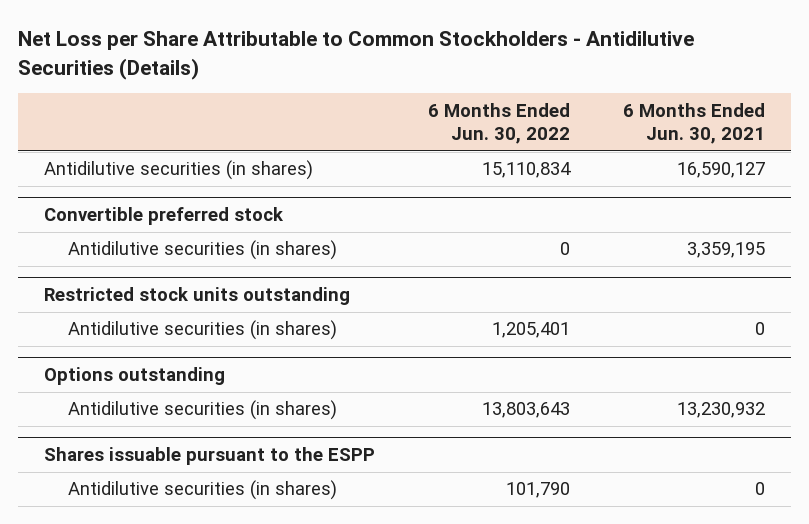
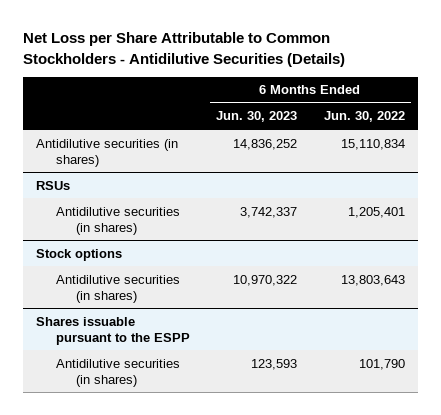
- | 6 Months Ended Jun. 30, 2022 | 6 Months Ended Jun. 30, 2021
+ | 6 Months Ended Jun. 30, 2023 | 6 Months Ended Jun. 30, 2022
- Convertible preferred stock
- Antidilutive securities (in shares) | 0 | 3,359,195
- Restricted stock units outstanding
+ RSUs
- Options outstanding
+ Stock options

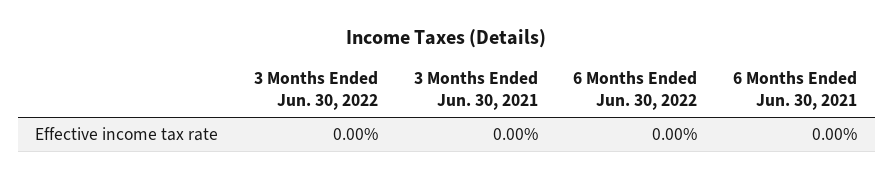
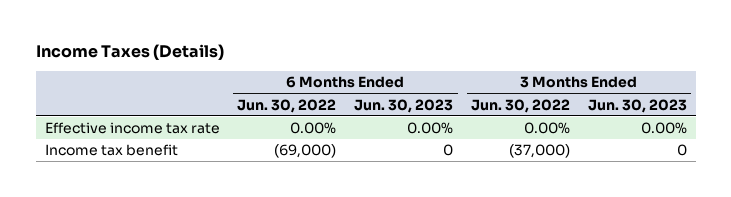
- | 3 Months Ended Jun. 30, 2022 | 3 Months Ended Jun. 30, 2021 | 6 Months Ended Jun. 30, 2022 | 6 Months Ended Jun. 30, 2021
+ | 6 Months Ended Jun. 30, 2022 | 6 Months Ended Jun. 30, 2023 | 3 Months Ended Jun. 30, 2022 | 3 Months Ended Jun. 30, 2023
+ Income tax benefit | (69,000) | 0 | (37,000) | 0

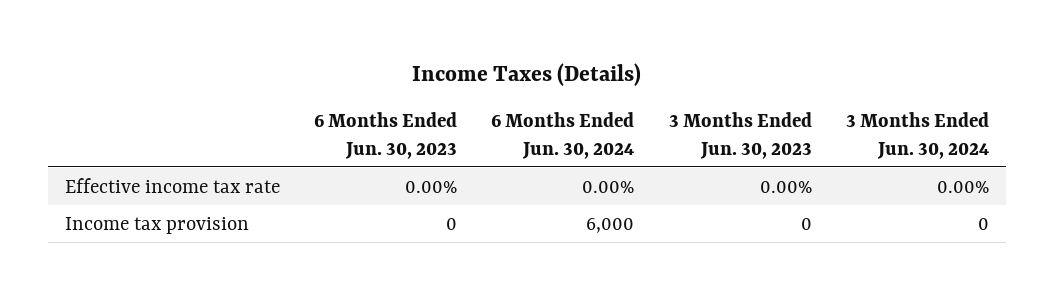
- | 6 Months Ended Jun. 30, 2022 | 6 Months Ended Jun. 30, 2023 | 3 Months Ended Jun. 30, 2022 | 3 Months Ended Jun. 30, 2023
+ | 6 Months Ended Jun. 30, 2023 | 6 Months Ended Jun. 30, 2024 | 3 Months Ended Jun. 30, 2023 | 3 Months Ended Jun. 30, 2024
- Income tax benefit | (69,000) | 0 | (37,000) | 0
+ Income tax provision | 0 | 6,000 | 0 | 0

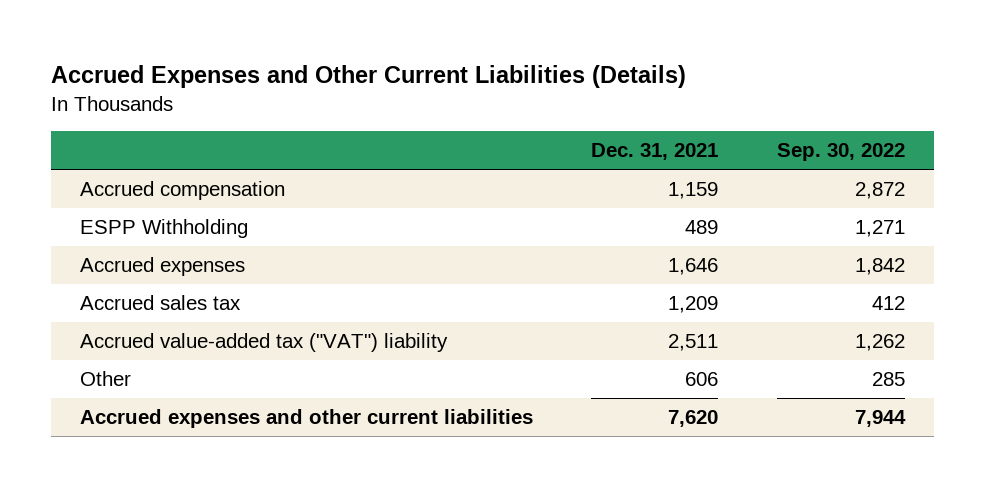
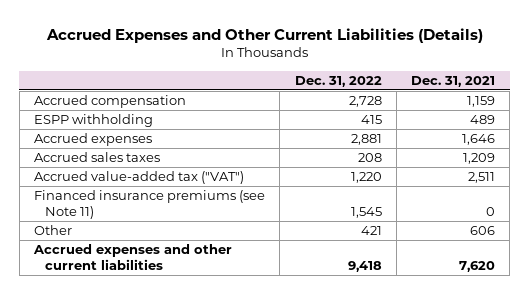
- | Dec. 31, 2021 | Sep. 30, 2022
+ | Dec. 31, 2022 | Dec. 31, 2021
- ESPP Withholding | 489 | 1,271
+ ESPP withholding | 415 | 489
- Accrued sales tax | 1,209 | 412
- Accrued value-added tax ("VAT") liability | 2,511 | 1,262
+ Accrued sales taxes | 208 | 1,209
+ Accrued value-added tax ("VAT") | 1,220 | 2,511
+ Financed insurance premiums (see Note 11) | 1,545 | 0

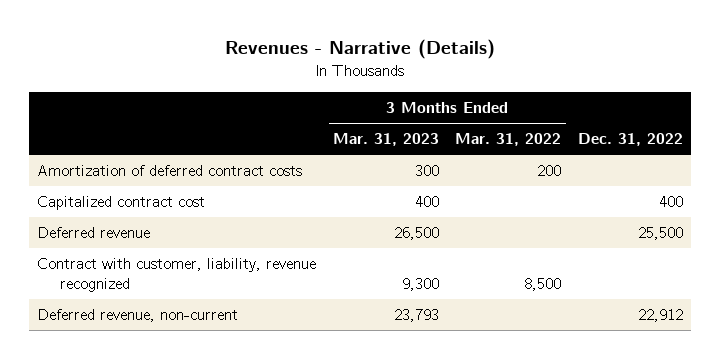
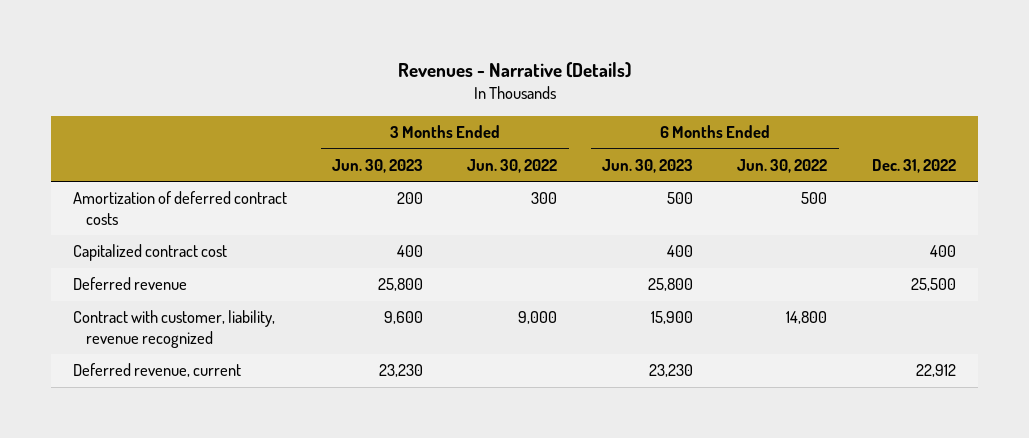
- | 3 Months Ended Mar. 31, 2023 | 3 Months Ended Mar. 31, 2022 | Dec. 31, 2022
+ | 3 Months Ended Jun. 30, 2023 | 3 Months Ended Jun. 30, 2022 | 6 Months Ended Jun. 30, 2023 | 6 Months Ended Jun. 30, 2022 | Dec. 31, 2022
- Deferred revenue, non-current | 23,793 | | 22,912
+ Deferred revenue, current | 23,230 | | 23,230 | | 22,912

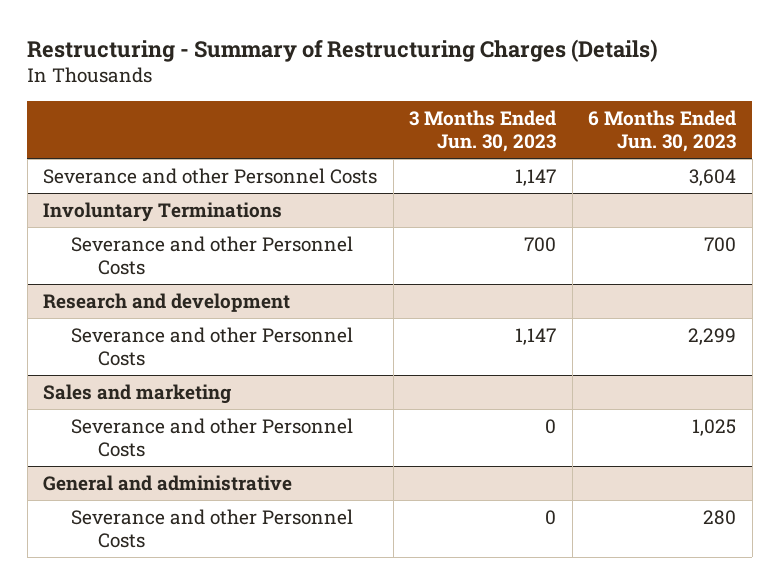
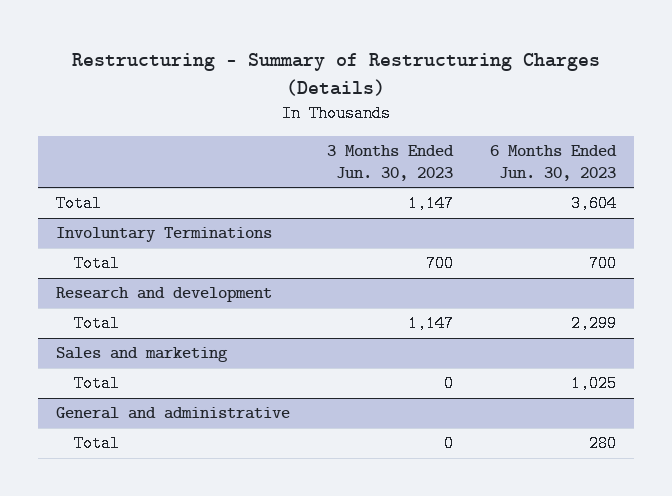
- Severance and other Personnel Costs | 1,147 | 3,604
+ Total | 1,147 | 3,604
@ Involuntary Terminations
- Severance and other Personnel Costs | 700 | 700
+ Total | 700 | 700
@ Research and development
- Severance and other Personnel Costs | 1,147 | 2,299
+ Total | 1,147 | 2,299
@ Sales and marketing
- Severance and other Personnel Costs | 0 | 1,025
+ Total | 0 | 1,025
@ General and administrative
- Severance and other Personnel Costs | 0 | 280
+ Total | 0 | 280

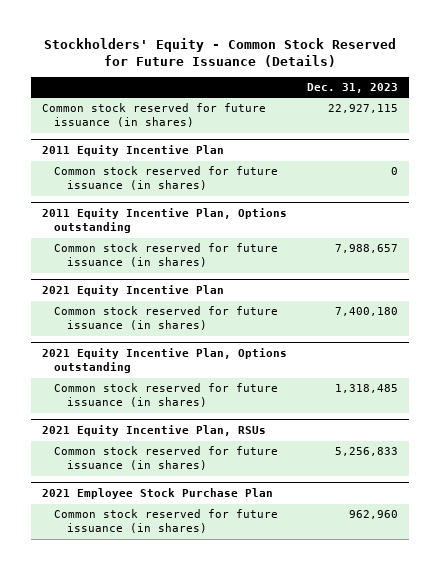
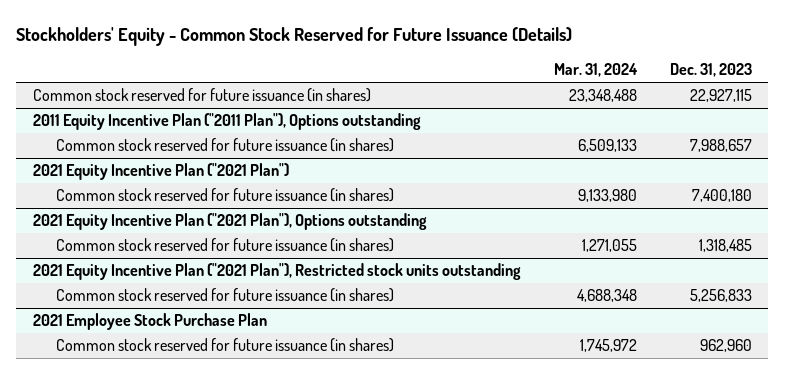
- | Dec. 31, 2023
+ | Mar. 31, 2024 | Dec. 31, 2023
- 2011 Equity Incentive Plan
- Common stock reserved for future issuance (in shares) | 0
- 2011 Equity Incentive Plan, Options outstanding
+ 2011 Equity Incentive Plan ("2011 Plan"), Options outstanding
- 2021 Equity Incentive Plan
+ 2021 Equity Incentive Plan ("2021 Plan")
- 2021 Equity Incentive Plan, Options outstanding
+ 2021 Equity Incentive Plan ("2021 Plan"), Options outstanding
- 2021 Equity Incentive Plan, RSUs
+ 2021 Equity Incentive Plan ("2021 Plan"), Restricted stock units outstanding

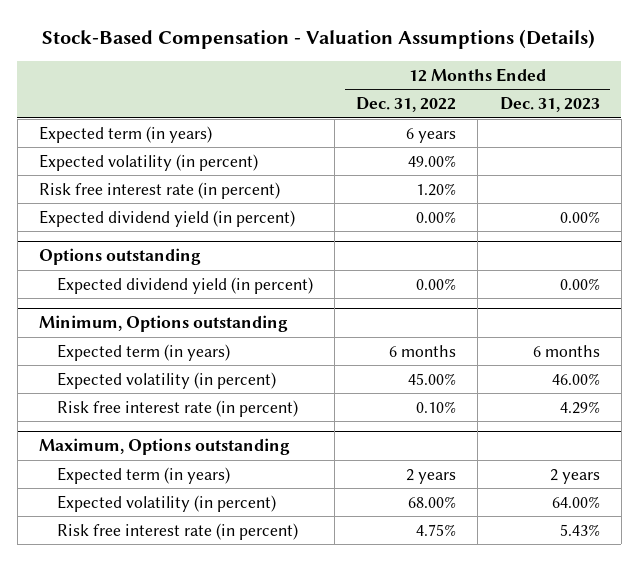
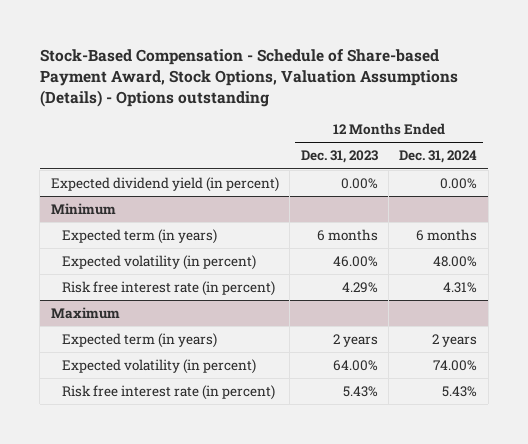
- Stock-Based Compensation - Valuation Assumptions (Details)
+ Stock-Based Compensation - Schedule of Share-based Payment Award, Stock Options, Valuation Assumptions (Details) - Options outstanding
- | 12 Months Ended Dec. 31, 2022 | 12 Months Ended Dec. 31, 2023
+ | 12 Months Ended Dec. 31, 2023 | 12 Months Ended Dec. 31, 2024
- Expected term (in years) | 6 years |
- Expected volatility (in percent) | 49.00% |
- Risk free interest rate (in percent) | 1.20% |
- Options outstanding
- Expected dividend yield (in percent) | 0.00% | 0.00%
- Minimum, Options outstanding
+ Minimum
- Maximum, Options outstanding
+ Maximum

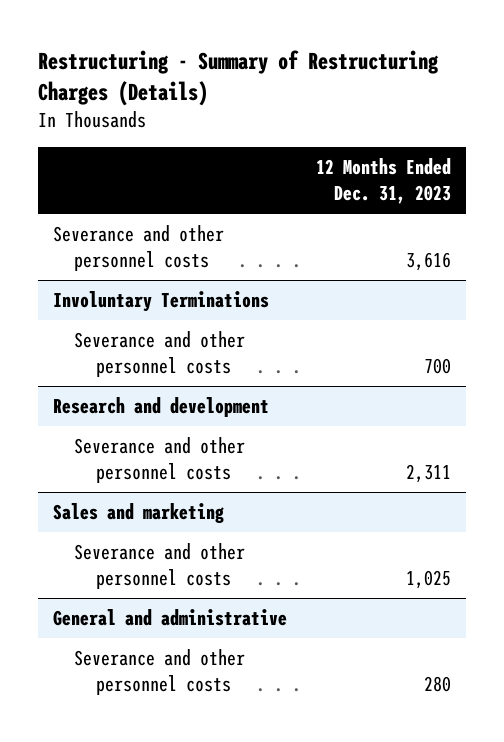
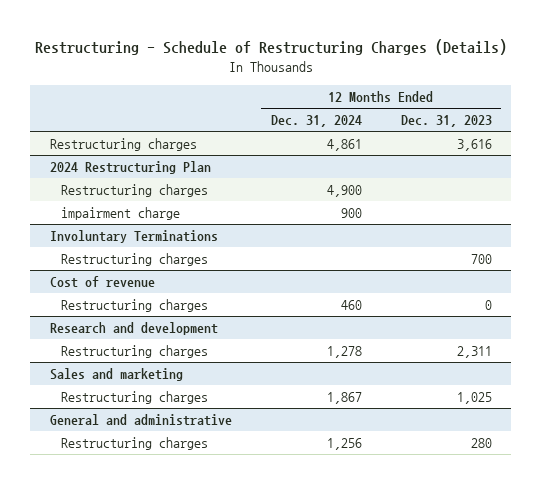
- Restructuring - Summary of Restructuring Charges (Details)
+ Restructuring - Schedule of Restructuring Charges (Details)
- | 12 Months Ended Dec. 31, 2023
+ | 12 Months Ended Dec. 31, 2024 | 12 Months Ended Dec. 31, 2023
- Severance and other personnel costs | 3,616
+ Restructuring charges | 4,861 | 3,616
+ 2024 Restructuring Plan
+ Restructuring charges | 4,900 |
+ impairment charge | 900 |
@ Involuntary Terminations
- Severance and other personnel costs | 700
+ Restructuring charges | | 700
+ Cost of revenue
+ Restructuring charges | 460 | 0
@ Research and development
- Severance and other personnel costs | 2,311
+ Restructuring charges | 1,278 | 2,311
@ Sales and marketing
- Severance and other personnel costs | 1,025
+ Restructuring charges | 1,867 | 1,025
@ General and administrative
- Severance and other personnel costs | 280
+ Restructuring charges | 1,256 | 280

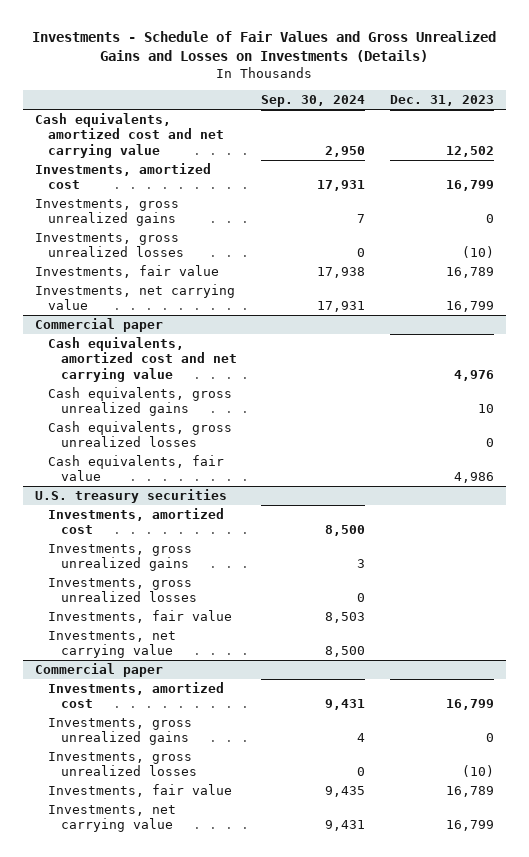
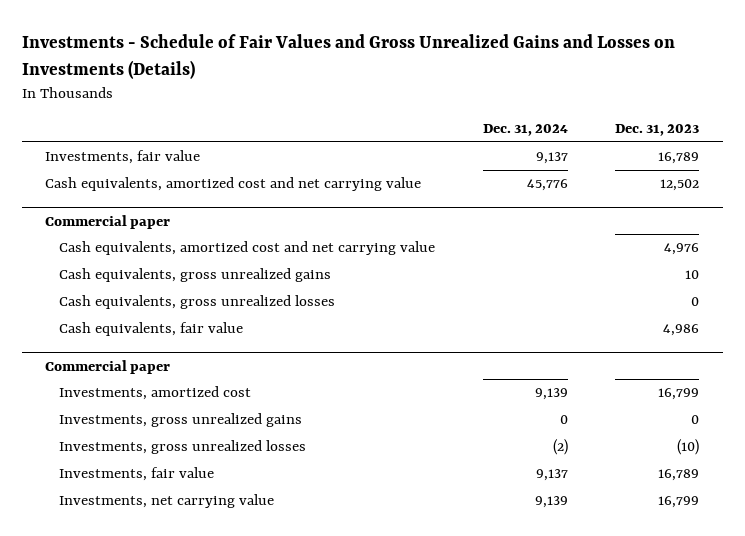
- | Sep. 30, 2024 | Dec. 31, 2023
+ | Dec. 31, 2024 | Dec. 31, 2023
- Investments, amortized cost | 17,931 | 16,799
- Investments, gross unrealized gains | 7 | 0
- Investments, gross unrealized losses | 0 | (10)
- Investments, net carrying value | 17,931 | 16,799
moved down: Cash equivalents, amortized cost and net carrying value | 45,776 | 12,502
- U.S. treasury securities
- Investments, amortized cost | 8,500 |
- Investments, gross unrealized gains | 3 |
- Investments, gross unrealized losses | 0 |
- Investments, fair value | 8,503 |
- Investments, net carrying value | 8,500 |

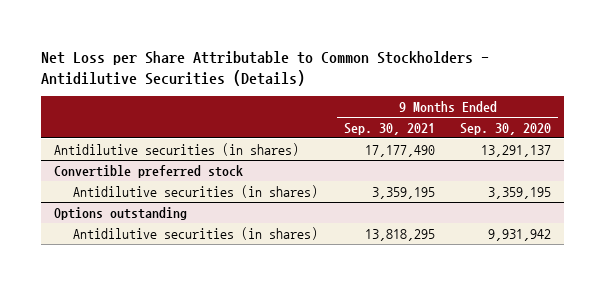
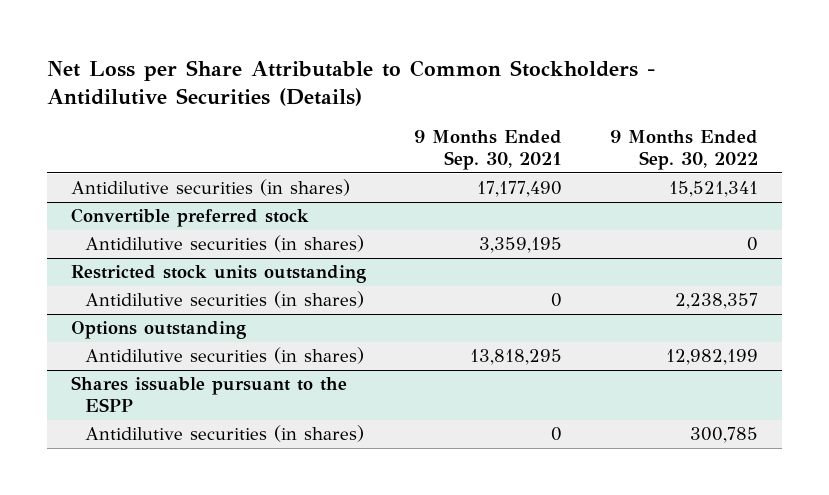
- | 9 Months Ended Sep. 30, 2021 | 9 Months Ended Sep. 30, 2020
+ | 9 Months Ended Sep. 30, 2021 | 9 Months Ended Sep. 30, 2022
+ Restricted stock units outstanding
+ Antidilutive securities (in shares) | 0 | 2,238,357
+ Shares issuable pursuant to the ESPP
+ Antidilutive securities (in shares) | 0 | 300,785

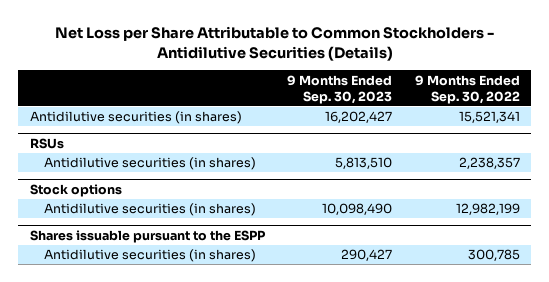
- | 9 Months Ended Sep. 30, 2021 | 9 Months Ended Sep. 30, 2022
+ | 9 Months Ended Sep. 30, 2023 | 9 Months Ended Sep. 30, 2022
- Convertible preferred stock
- Antidilutive securities (in shares) | 3,359,195 | 0
- Restricted stock units outstanding
+ RSUs
- Options outstanding
+ Stock options

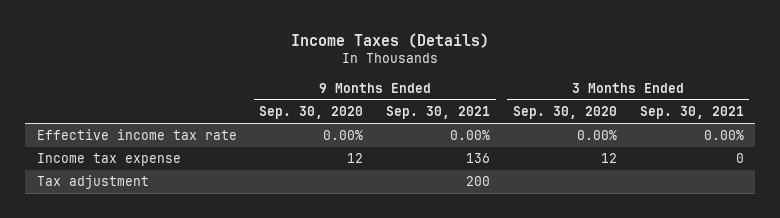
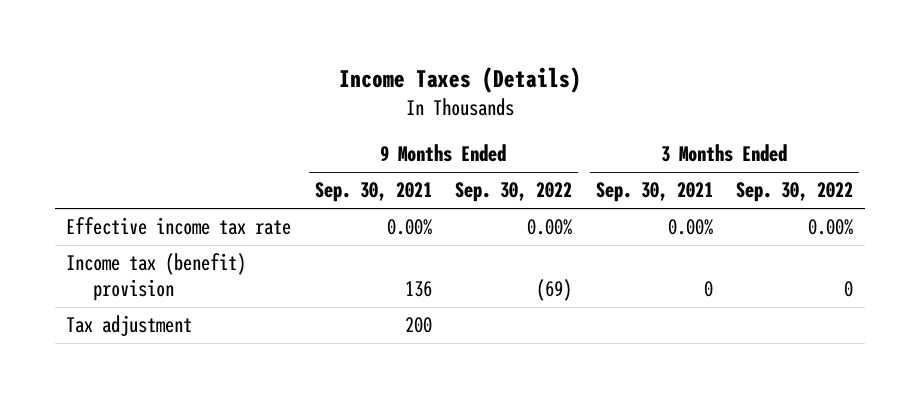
- | 9 Months Ended Sep. 30, 2020 | 9 Months Ended Sep. 30, 2021 | 3 Months Ended Sep. 30, 2020 | 3 Months Ended Sep. 30, 2021
+ | 9 Months Ended Sep. 30, 2021 | 9 Months Ended Sep. 30, 2022 | 3 Months Ended Sep. 30, 2021 | 3 Months Ended Sep. 30, 2022
- Income tax expense | 12 | 136 | 12 | 0
+ Income tax (benefit) provision | 136 | (69) | 0 | 0

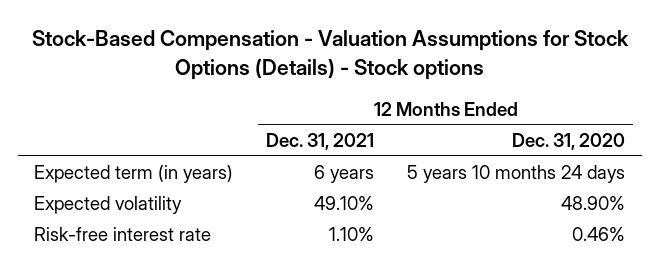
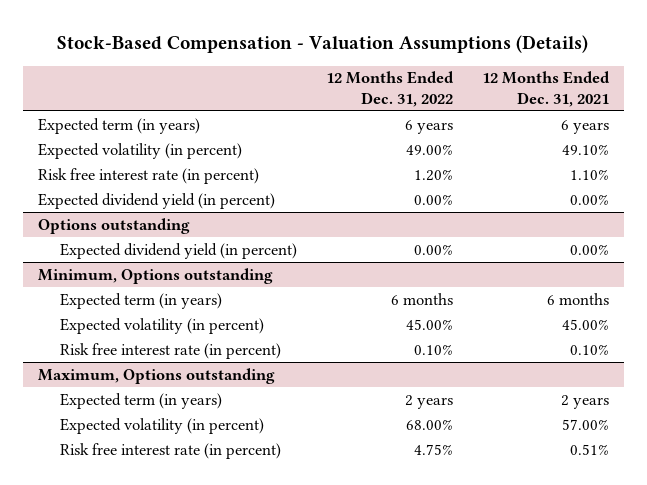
- Stock-Based Compensation - Valuation Assumptions for Stock Options (Details) - Stock options
+ Stock-Based Compensation - Valuation Assumptions (Details)
- | 12 Months Ended Dec. 31, 2021 | 12 Months Ended Dec. 31, 2020
+ | 12 Months Ended Dec. 31, 2022 | 12 Months Ended Dec. 31, 2021
- Expected volatility | 49.10% | 48.90%
- Risk-free interest rate | 1.10% | 0.46%
+ Expected volatility (in percent) | 49.00% | 49.10%
+ Risk free interest rate (in percent) | 1.20% | 1.10%
+ Expected dividend yield (in percent) | 0.00% | 0.00%
+ Options outstanding
+ Expected dividend yield (in percent) | 0.00% | 0.00%
+ Minimum, Options outstanding
+ Expected term (in years) | 6 months | 6 months
+ Expected volatility (in percent) | 45.00% | 45.00%
+ Risk free interest rate (in percent) | 0.10% | 0.10%
+ Maximum, Options outstanding
+ Expected term (in years) | 2 years | 2 years
+ Expected volatility (in percent) | 68.00% | 57.00%
+ Risk free interest rate (in percent) | 4.75% | 0.51%

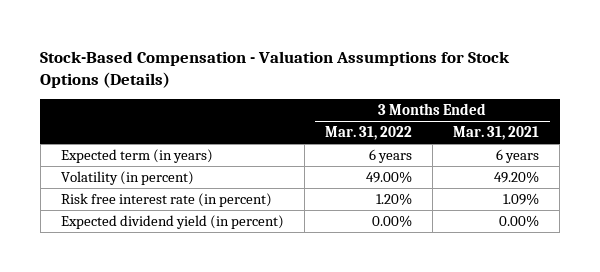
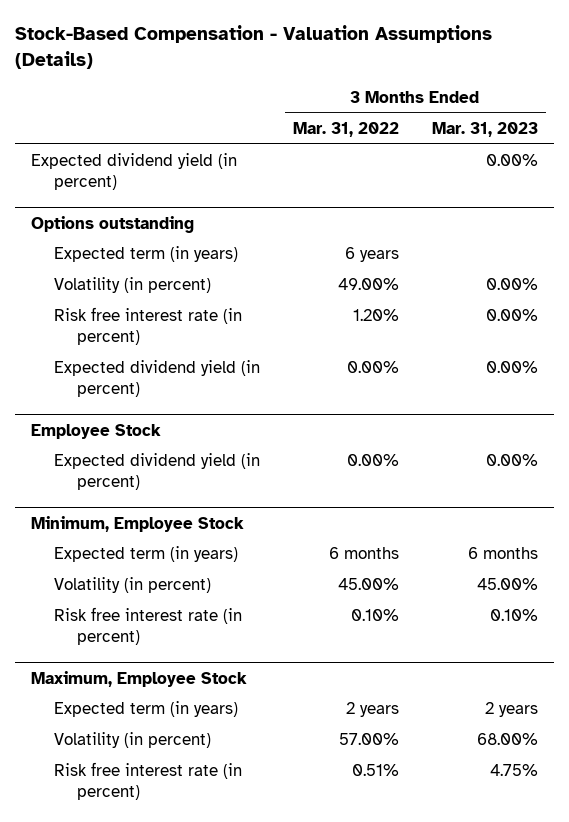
- Stock-Based Compensation - Valuation Assumptions for Stock Options (Details)
+ Stock-Based Compensation - Valuation Assumptions (Details)
- | 3 Months Ended Mar. 31, 2022 | 3 Months Ended Mar. 31, 2021
+ | 3 Months Ended Mar. 31, 2022 | 3 Months Ended Mar. 31, 2023
+ Expected dividend yield (in percent) | | 0.00%
+ Options outstanding
+ Employee Stock
+ Expected dividend yield (in percent) | 0.00% | 0.00%
+ Minimum, Employee Stock
+ Expected term (in years) | 6 months | 6 months
+ Volatility (in percent) | 45.00% | 45.00%
+ Risk free interest rate (in percent) | 0.10% | 0.10%
+ Maximum, Employee Stock
+ Expected term (in years) | 2 years | 2 years
+ Volatility (in percent) | 57.00% | 68.00%
+ Risk free interest rate (in percent) | 0.51% | 4.75%

